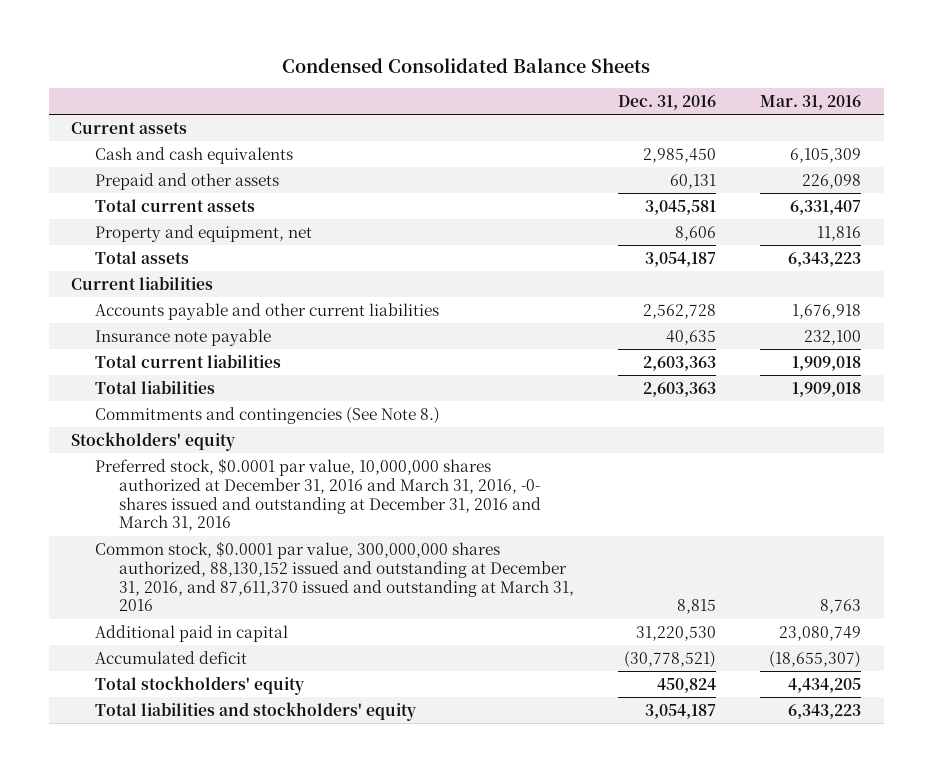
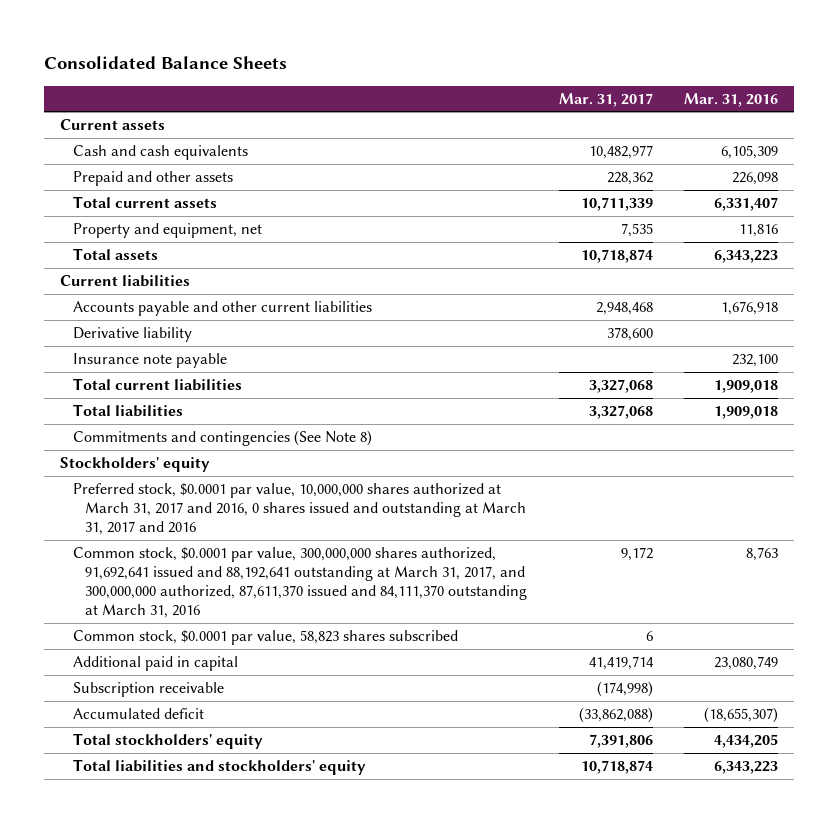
- Condensed Consolidated Balance Sheets
+ Consolidated Balance Sheets
- | Dec. 31, 2016 | Mar. 31, 2016
+ | Mar. 31, 2017 | Mar. 31, 2016
+ Derivative liability | 378,600 |
- Commitments and contingencies (See Note 8.)
+ Commitments and contingencies (See Note 8)
- Preferred stock, $0.0001 par value, 10,000,000 shares authorized at December 31, 2016 and March 31, 2016, -0- shares issued and outstanding at December 31, 2016 and March 31, 2016
- Common stock, $0.0001 par value, 300,000,000 shares authorized, 88,130,152 issued and outstanding at December 31, 2016, and 87,611,370 issued and outstanding at March 31, 2016 | 8,815 | 8,763
+ Preferred stock, $0.0001 par value, 10,000,000 shares authorized at March 31, 2017 and 2016, 0 shares issued and outstanding at March 31, 2017 and 2016
+ Common stock, $0.0001 par value, 300,000,000 shares authorized, 91,692,641 issued and 88,192,641 outstanding at March 31, 2017, and 300,000,000 authorized, 87,611,370 issued and 84,111,370 outstanding at March 31, 2016 | 9,172 | 8,763
+ Common stock, $0.0001 par value, 58,823 shares subscribed | 6 |
+ Subscription receivable | (174,998) |

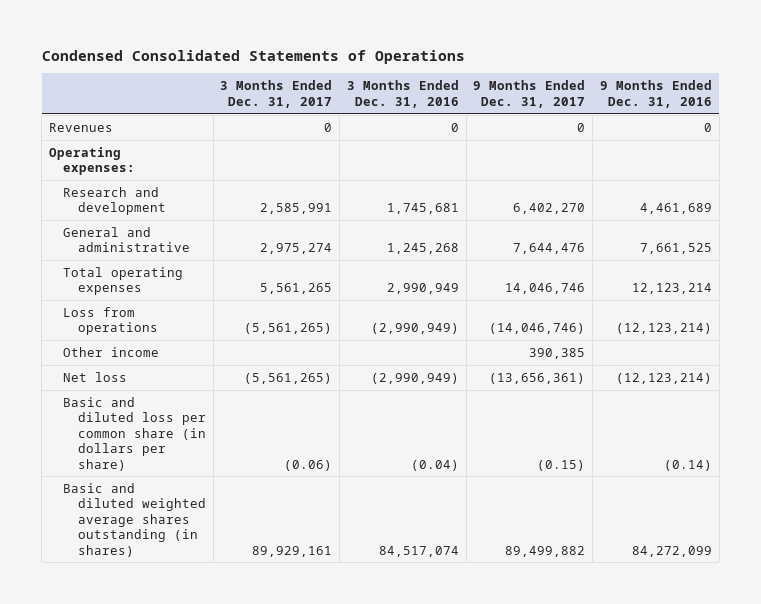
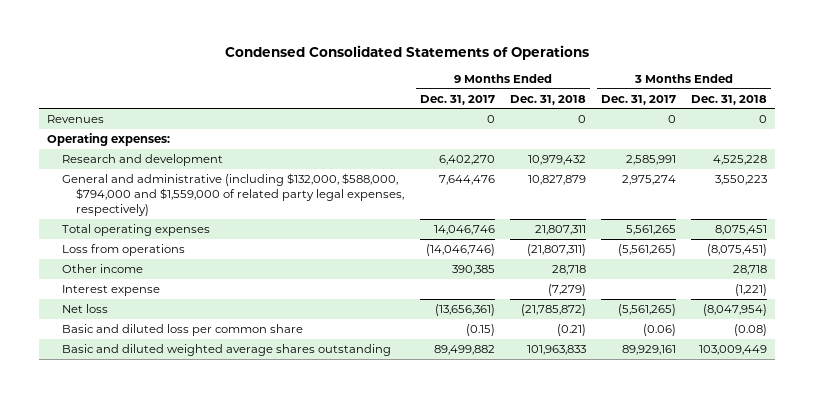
- | 3 Months Ended Dec. 31, 2017 | 3 Months Ended Dec. 31, 2016 | 9 Months Ended Dec. 31, 2017 | 9 Months Ended Dec. 31, 2016
+ | 9 Months Ended Dec. 31, 2017 | 9 Months Ended Dec. 31, 2018 | 3 Months Ended Dec. 31, 2017 | 3 Months Ended Dec. 31, 2018
- General and administrative | 2,975,274 | 1,245,268 | 7,644,476 | 7,661,525
+ General and administrative (including $132,000, $588,000, $794,000 and $1,559,000 of related party legal expenses, respectively) | 7,644,476 | 10,827,879 | 2,975,274 | 3,550,223
+ Interest expense | | (7,279) | | (1,221)
- Basic and diluted loss per common share (in dollars per share) | (0.06) | (0.04) | (0.15) | (0.14)
- Basic and diluted weighted average shares outstanding (in shares) | 89,929,161 | 84,517,074 | 89,499,882 | 84,272,099
+ Basic and diluted loss per common share | (0.15) | (0.21) | (0.06) | (0.08)
+ Basic and diluted weighted average shares outstanding | 89,499,882 | 101,963,833 | 89,929,161 | 103,009,449

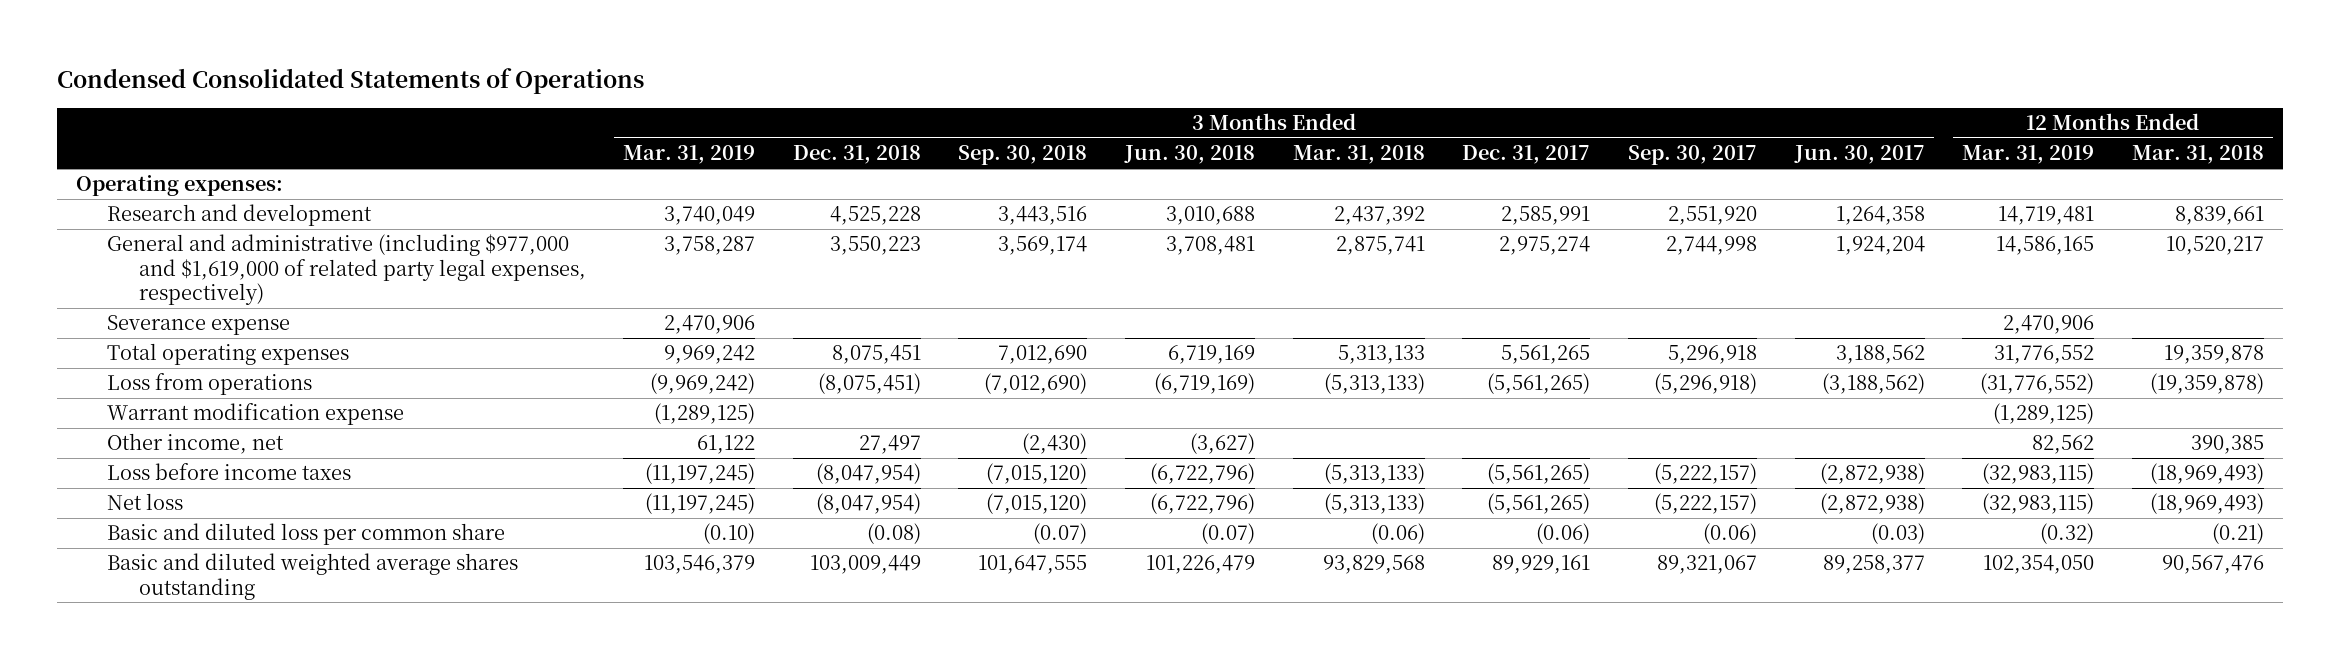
- | 9 Months Ended Dec. 31, 2017 | 9 Months Ended Dec. 31, 2018 | 3 Months Ended Dec. 31, 2017 | 3 Months Ended Dec. 31, 2018
+ | 3 Months Ended Mar. 31, 2019 | 3 Months Ended Dec. 31, 2018 | 3 Months Ended Sep. 30, 2018 | 3 Months Ended Jun. 30, 2018 | 3 Months Ended Mar. 31, 2018 | 3 Months Ended Dec. 31, 2017 | 3 Months Ended Sep. 30, 2017 | 3 Months Ended Jun. 30, 2017 | 12 Months Ended Mar. 31, 2019 | 12 Months Ended Mar. 31, 2018
- Revenues | 0 | 0 | 0 | 0
- General and administrative (including $132,000, $588,000, $794,000 and $1,559,000 of related party legal expenses, respectively) | 7,644,476 | 10,827,879 | 2,975,274 | 3,550,223
+ General and administrative (including $977,000 and $1,619,000 of related party legal expenses, respectively) | 3,758,287 | 3,550,223 | 3,569,174 | 3,708,481 | 2,875,741 | 2,975,274 | 2,744,998 | 1,924,204 | 14,586,165 | 10,520,217
+ Severance expense | 2,470,906 | | | | | | | | 2,470,906 |
- Other income | 390,385 | 28,718 | | 28,718
- Interest expense | | (7,279) | | (1,221)
+ Warrant modification expense | (1,289,125) | | | | | | | | (1,289,125) |
+ Other income, net | 61,122 | 27,497 | (2,430) | (3,627) | | | | | 82,562 | 390,385
+ Loss before income taxes | (11,197,245) | (8,047,954) | (7,015,120) | (6,722,796) | (5,313,133) | (5,561,265) | (5,222,157) | (2,872,938) | (32,983,115) | (18,969,493)

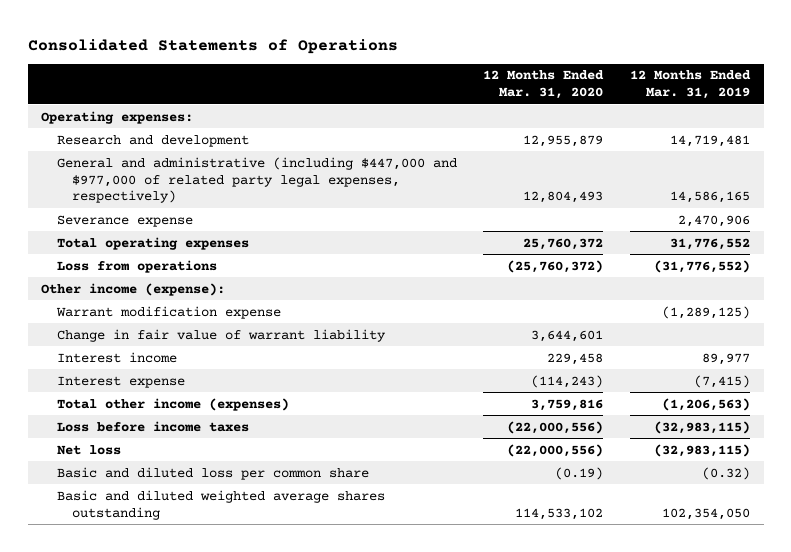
- Condensed Consolidated Statements of Operations
+ Consolidated Statements of Operations
- | 3 Months Ended Mar. 31, 2019 | 3 Months Ended Dec. 31, 2018 | 3 Months Ended Sep. 30, 2018 | 3 Months Ended Jun. 30, 2018 | 3 Months Ended Mar. 31, 2018 | 3 Months Ended Dec. 31, 2017 | 3 Months Ended Sep. 30, 2017 | 3 Months Ended Jun. 30, 2017 | 12 Months Ended Mar. 31, 2019 | 12 Months Ended Mar. 31, 2018
+ | 12 Months Ended Mar. 31, 2020 | 12 Months Ended Mar. 31, 2019
- General and administrative (including $977,000 and $1,619,000 of related party legal expenses, respectively) | 3,758,287 | 3,550,223 | 3,569,174 | 3,708,481 | 2,875,741 | 2,975,274 | 2,744,998 | 1,924,204 | 14,586,165 | 10,520,217
+ General and administrative (including $447,000 and $977,000 of related party legal expenses, respectively) | 12,804,493 | 14,586,165
+ Other income (expense):
- Other income, net | 61,122 | 27,497 | (2,430) | (3,627) | | | | | 82,562 | 390,385
+ Change in fair value of warrant liability | 3,644,601 |
+ Interest income | 229,458 | 89,977
+ Interest expense | (114,243) | (7,415)
+ Total other income (expenses) | 3,759,816 | (1,206,563)

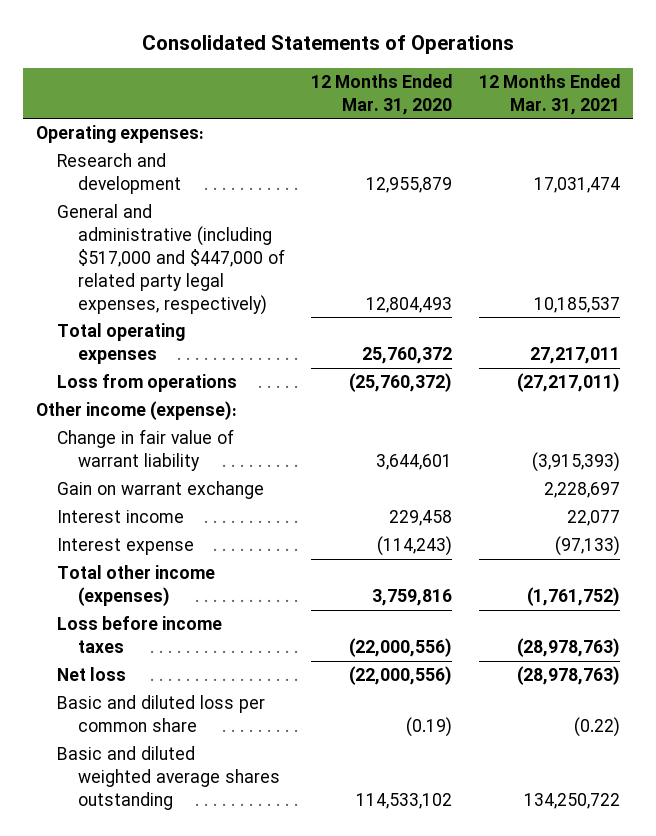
- | 12 Months Ended Mar. 31, 2020 | 12 Months Ended Mar. 31, 2019
+ | 12 Months Ended Mar. 31, 2020 | 12 Months Ended Mar. 31, 2021
- General and administrative (including $447,000 and $977,000 of related party legal expenses, respectively) | 12,804,493 | 14,586,165
- Severance expense | | 2,470,906
+ General and administrative (including $517,000 and $447,000 of related party legal expenses, respectively) | 12,804,493 | 10,185,537
- Warrant modification expense | | (1,289,125)
+ Gain on warrant exchange | | 2,228,697

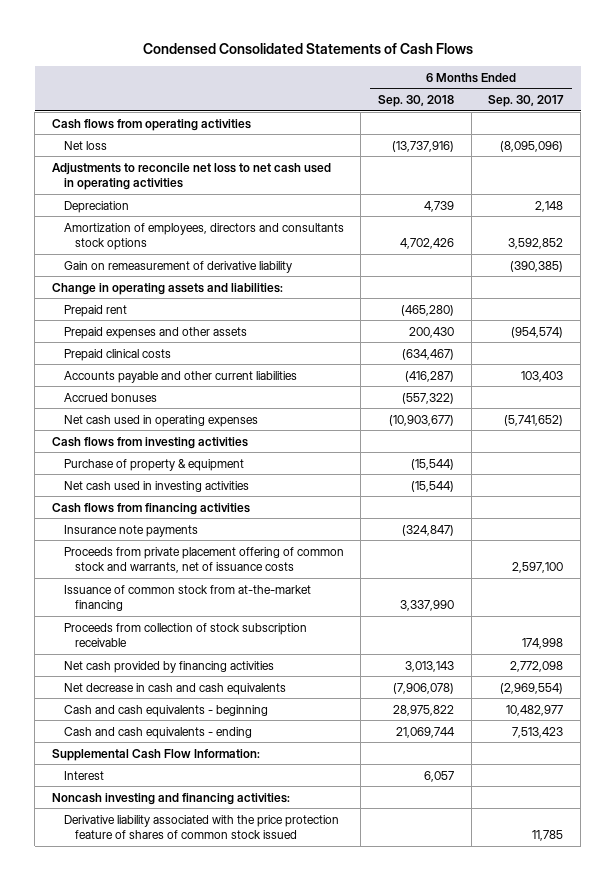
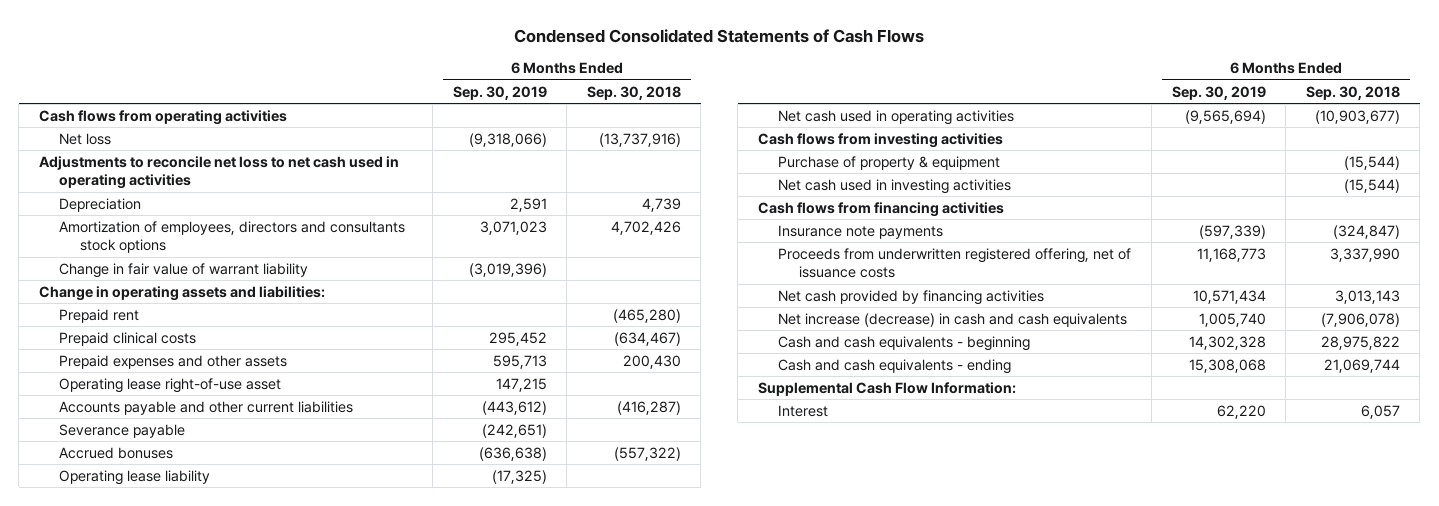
- | 6 Months Ended Sep. 30, 2018 | 6 Months Ended Sep. 30, 2017
+ | 6 Months Ended Sep. 30, 2019 | 6 Months Ended Sep. 30, 2018
- Gain on remeasurement of derivative liability | | (390,385)
+ Change in fair value of warrant liability | (3,019,396) |
moved down: Prepaid expenses and other assets | 595,713 | 200,430
+ Operating lease right-of-use asset | 147,215 |
+ Severance payable | (242,651) |
- Net cash used in operating expenses | (10,903,677) | (5,741,652)
+ Operating lease liability | (17,325) |
+ Net cash used in operating activities | (9,565,694) | (10,903,677)
- Proceeds from private placement offering of common stock and warrants, net of issuance costs | | 2,597,100
- Issuance of common stock from at-the-market financing | 3,337,990 |
- Proceeds from collection of stock subscription receivable | | 174,998
+ Proceeds from underwritten registered offering, net of issuance costs | 11,168,773 | 3,337,990
- Net decrease in cash and cash equivalents | (7,906,078) | (2,969,554)
+ Net increase (decrease) in cash and cash equivalents | 1,005,740 | (7,906,078)
- Noncash investing and financing activities:
- Derivative liability associated with the price protection feature of shares of common stock issued | | 11,785

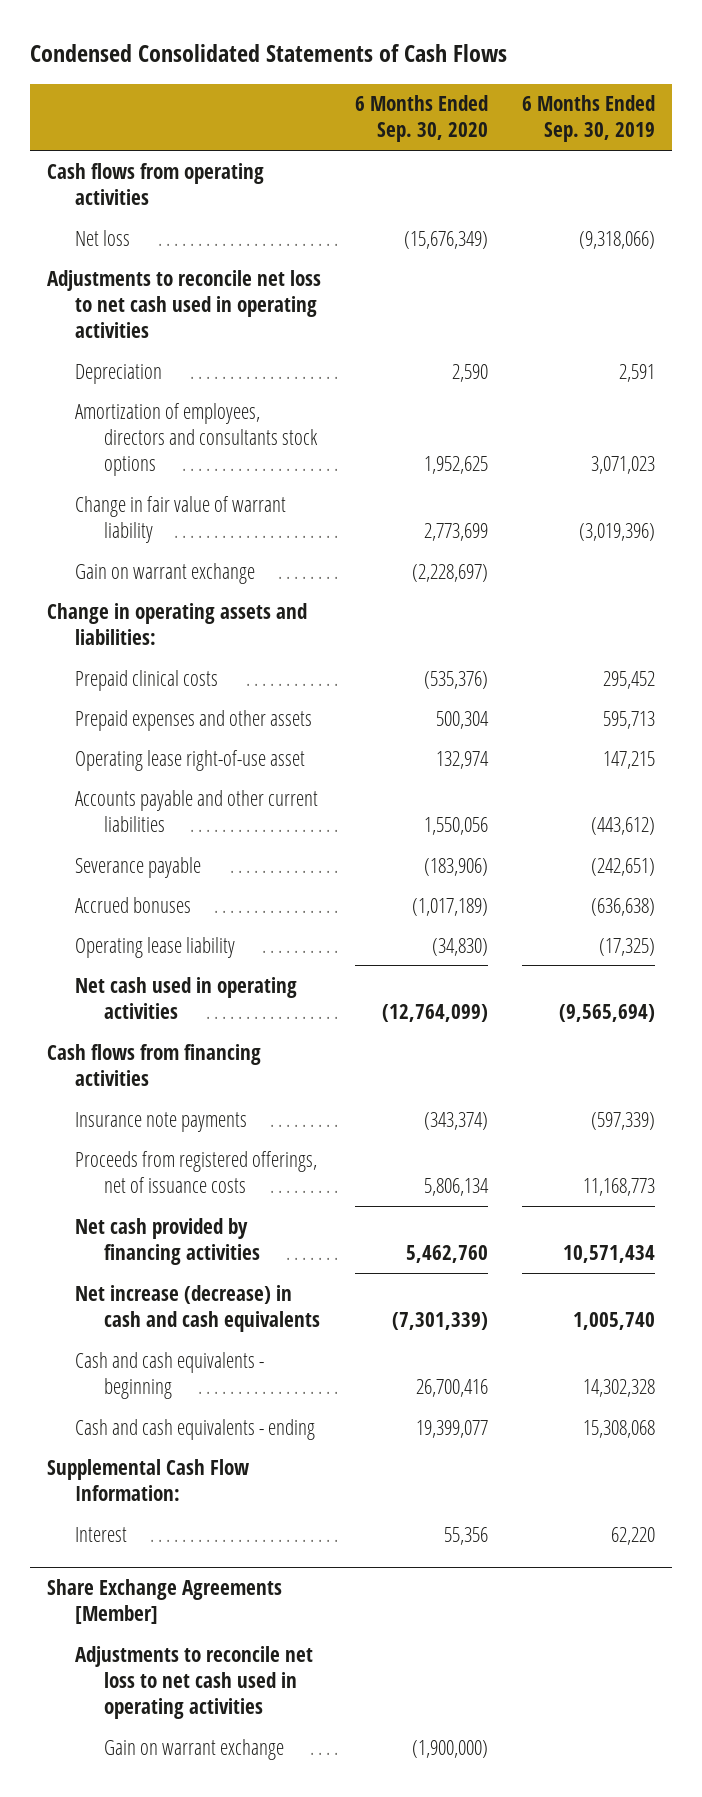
- | 6 Months Ended Sep. 30, 2019 | 6 Months Ended Sep. 30, 2018
+ | 6 Months Ended Sep. 30, 2020 | 6 Months Ended Sep. 30, 2019
+ Gain on warrant exchange | (2,228,697) |
- Prepaid rent | | (465,280)
- Cash flows from investing activities
- Purchase of property & equipment | | (15,544)
- Net cash used in investing activities | | (15,544)
- Proceeds from underwritten registered offering, net of issuance costs | 11,168,773 | 3,337,990
+ Proceeds from registered offerings, net of issuance costs | 5,806,134 | 11,168,773
+ Share Exchange Agreements [Member]
+ Adjustments to reconcile net loss to net cash used in operating activities
+ Gain on warrant exchange | (1,900,000) |

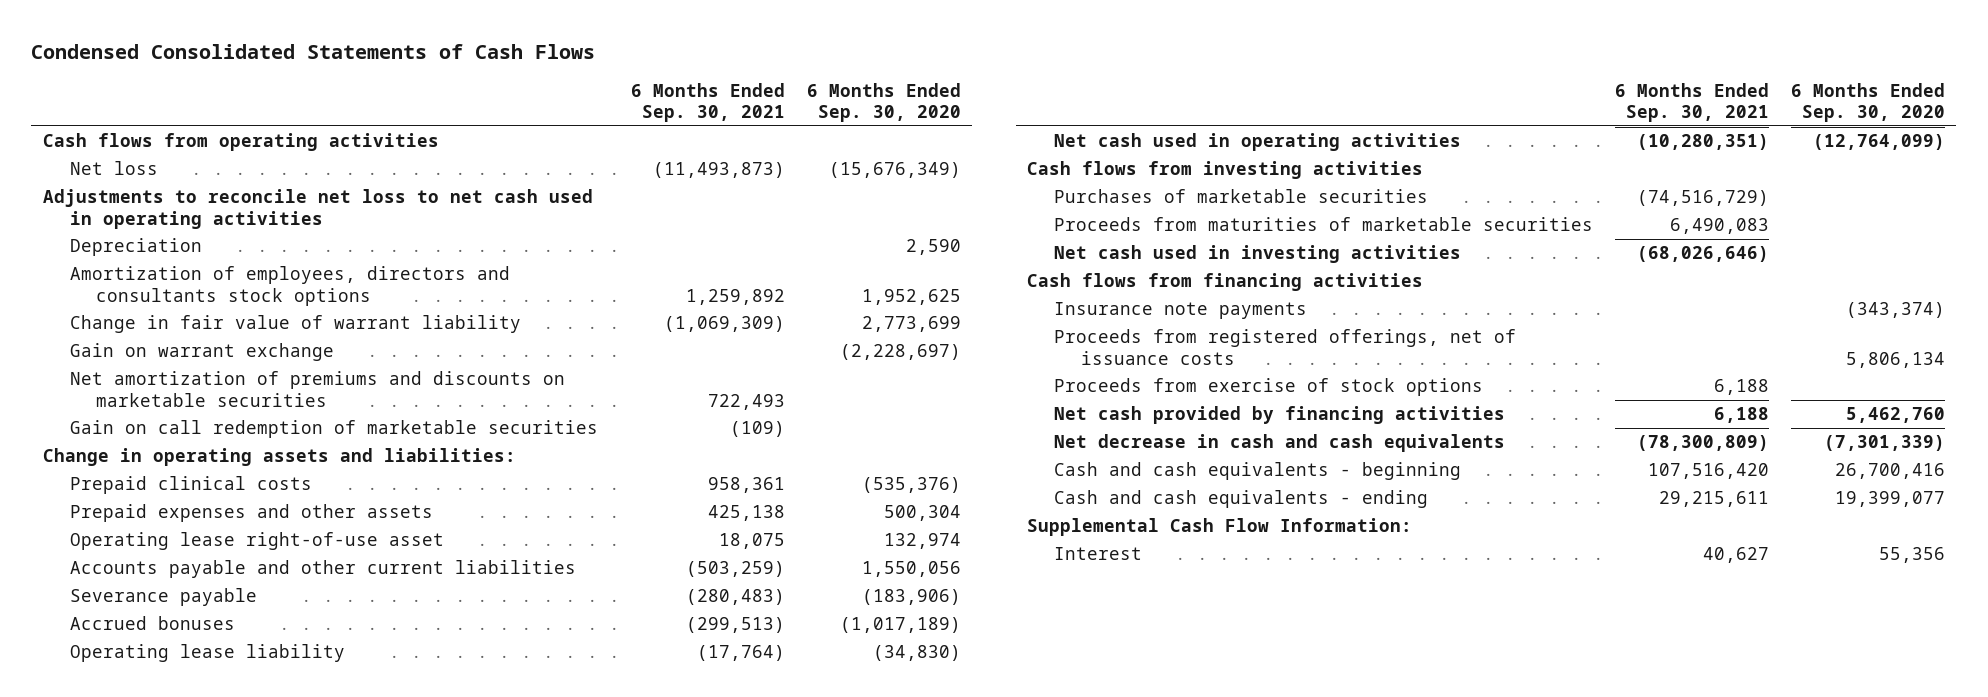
- | 6 Months Ended Sep. 30, 2020 | 6 Months Ended Sep. 30, 2019
+ | 6 Months Ended Sep. 30, 2021 | 6 Months Ended Sep. 30, 2020
+ Net amortization of premiums and discounts on marketable securities | 722,493 |
+ Gain on call redemption of marketable securities | (109) |
+ Cash flows from investing activities
+ Purchases of marketable securities | (74,516,729) |
+ Proceeds from maturities of marketable securities | 6,490,083 |
+ Net cash used in investing activities | (68,026,646) |
+ Proceeds from exercise of stock options | 6,188 |
- Net increase (decrease) in cash and cash equivalents | (7,301,339) | 1,005,740
+ Net decrease in cash and cash equivalents | (78,300,809) | (7,301,339)
- Share Exchange Agreements [Member]
- Adjustments to reconcile net loss to net cash used in operating activities
- Gain on warrant exchange | (1,900,000) |

